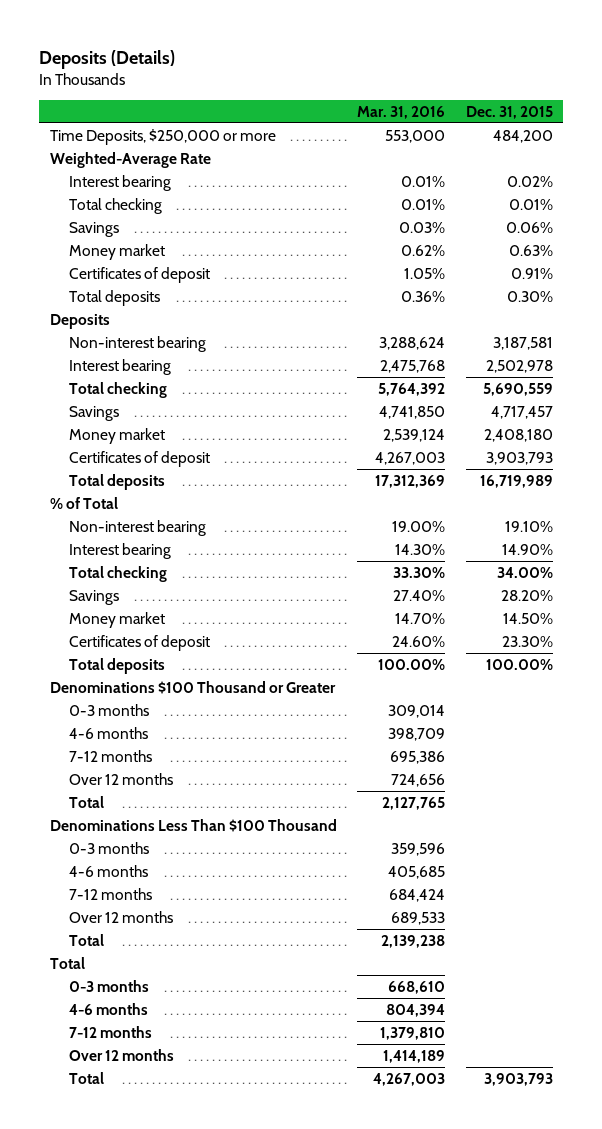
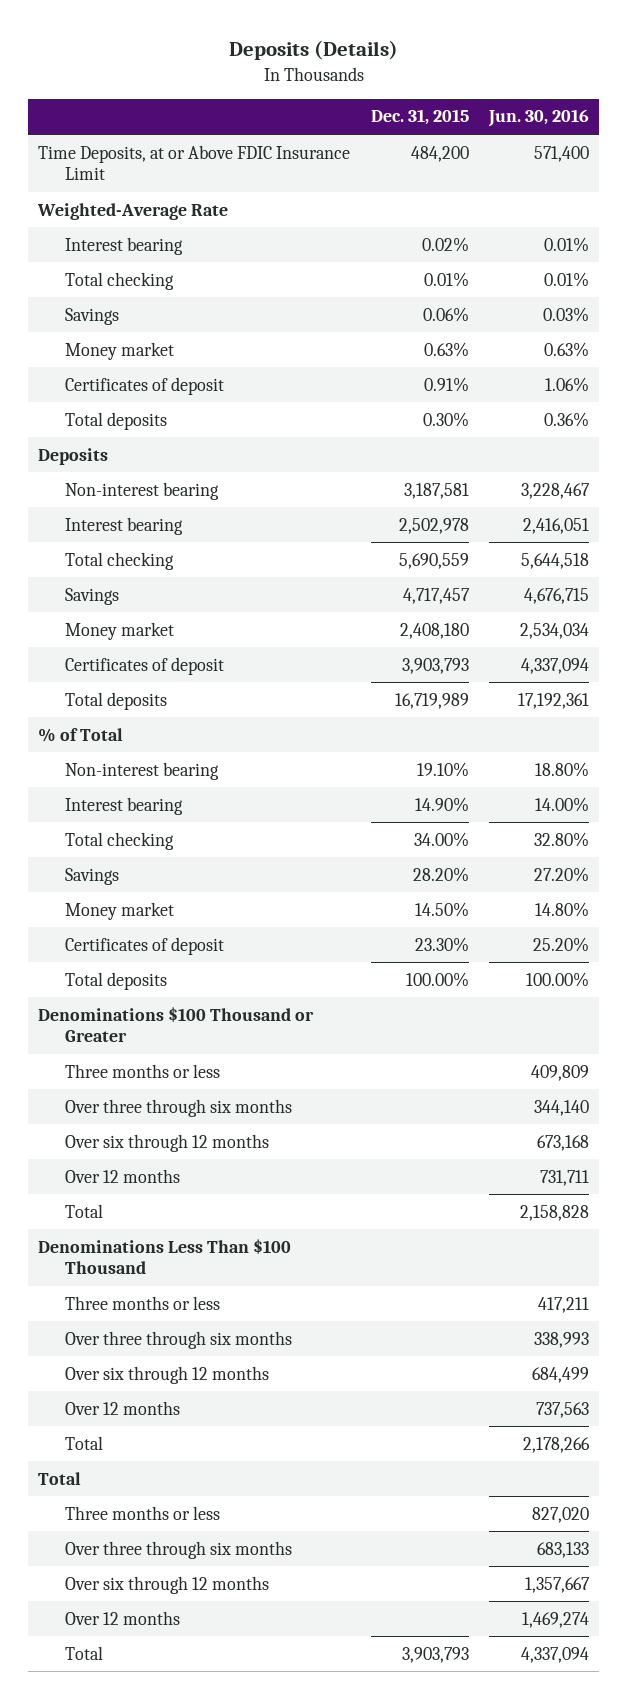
- | Mar. 31, 2016 | Dec. 31, 2015
+ | Dec. 31, 2015 | Jun. 30, 2016
- Time Deposits, $250,000 or more | 553,000 | 484,200
+ Time Deposits, at or Above FDIC Insurance Limit | 484,200 | 571,400
- 0-3 months | 309,014 |
- 4-6 months | 398,709 |
- 7-12 months | 695,386 |
+ Three months or less | | 409,809
+ Over three through six months | | 344,140
+ Over six through 12 months | | 673,168
- 0-3 months | 359,596 |
- 4-6 months | 405,685 |
- 7-12 months | 684,424 |
+ Three months or less | | 417,211
+ Over three through six months | | 338,993
+ Over six through 12 months | | 684,499
- 0-3 months | 668,610 |
- 4-6 months | 804,394 |
- 7-12 months | 1,379,810 |
+ Three months or less | | 827,020
+ Over three through six months | | 683,133
+ Over six through 12 months | | 1,357,667

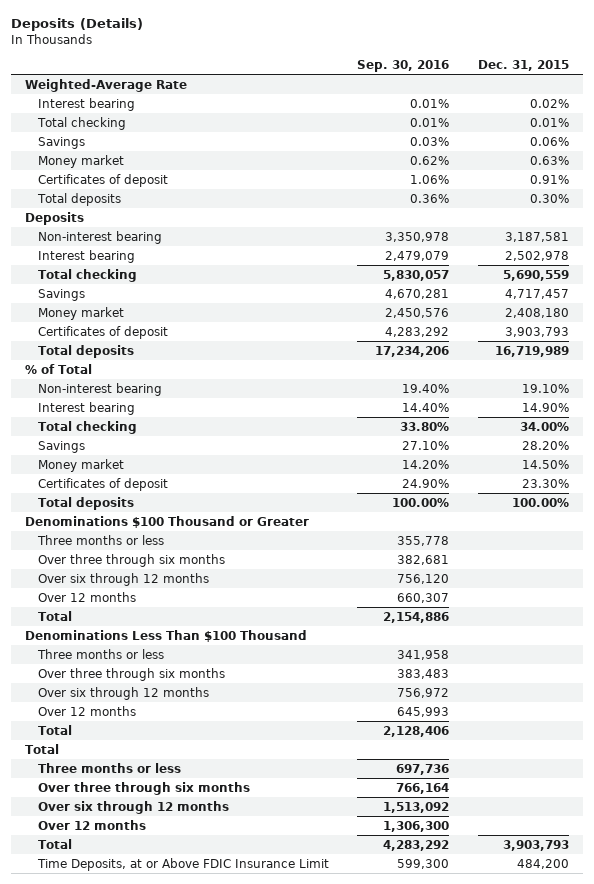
- | Dec. 31, 2015 | Jun. 30, 2016
+ | Sep. 30, 2016 | Dec. 31, 2015
moved down: Time Deposits, at or Above FDIC Insurance Limit | 599,300 | 484,200

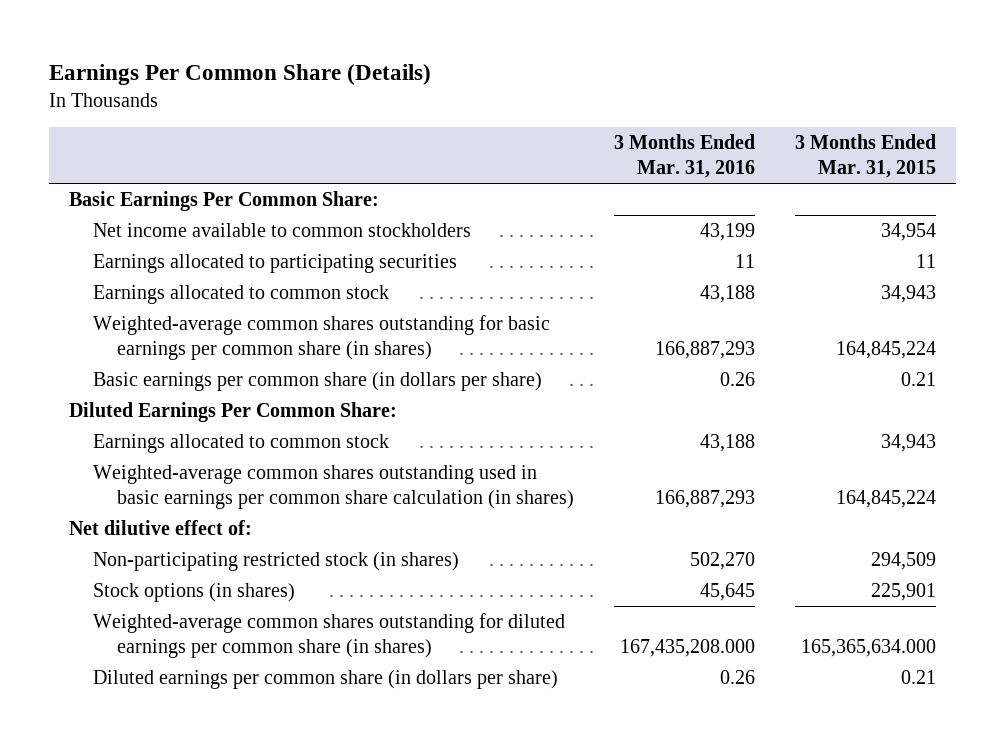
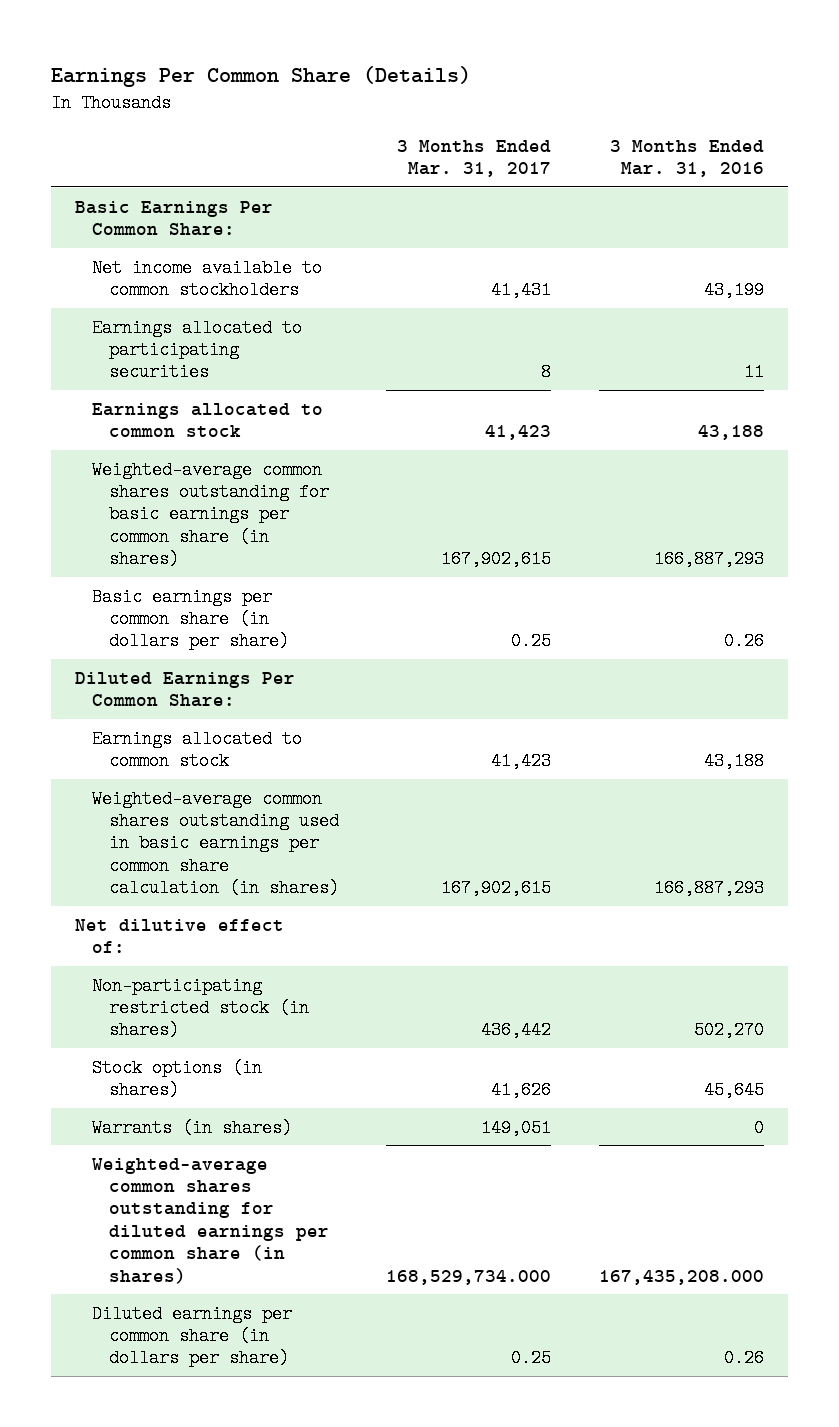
- | 3 Months Ended Mar. 31, 2016 | 3 Months Ended Mar. 31, 2015
+ | 3 Months Ended Mar. 31, 2017 | 3 Months Ended Mar. 31, 2016
+ Warrants (in shares) | 149,051 | 0

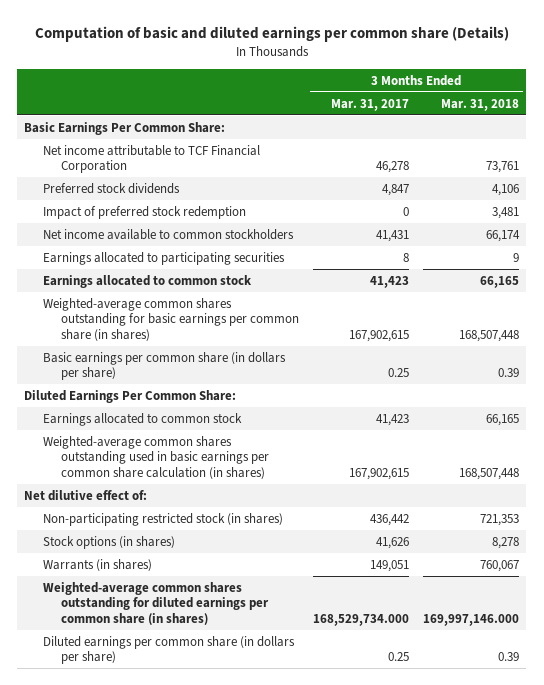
- Earnings Per Common Share (Details)
+ Computation of basic and diluted earnings per common share (Details)
- | 3 Months Ended Mar. 31, 2017 | 3 Months Ended Mar. 31, 2016
+ | 3 Months Ended Mar. 31, 2017 | 3 Months Ended Mar. 31, 2018
+ Net income attributable to TCF Financial Corporation | 46,278 | 73,761
+ Preferred stock dividends | 4,847 | 4,106
+ Impact of preferred stock redemption | 0 | 3,481

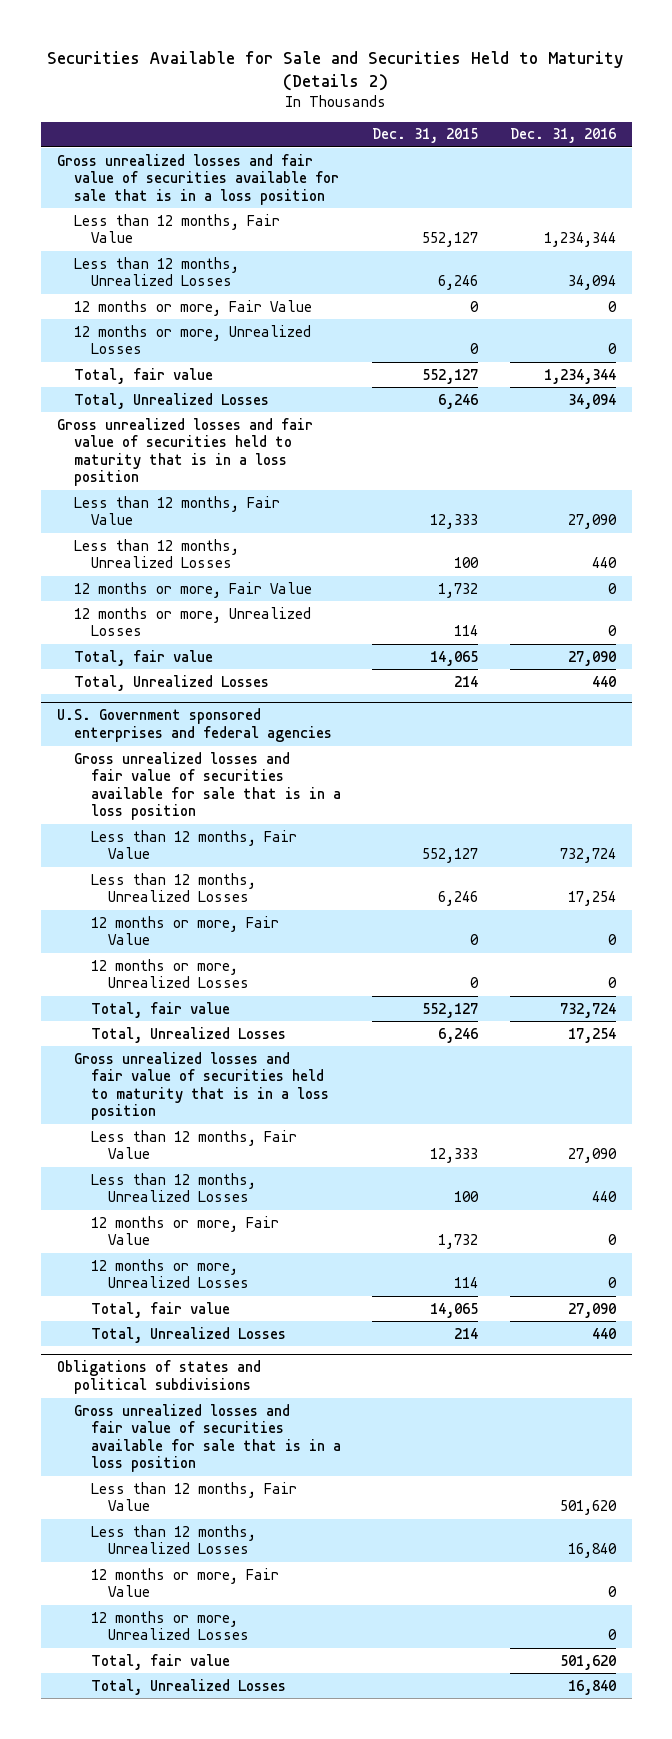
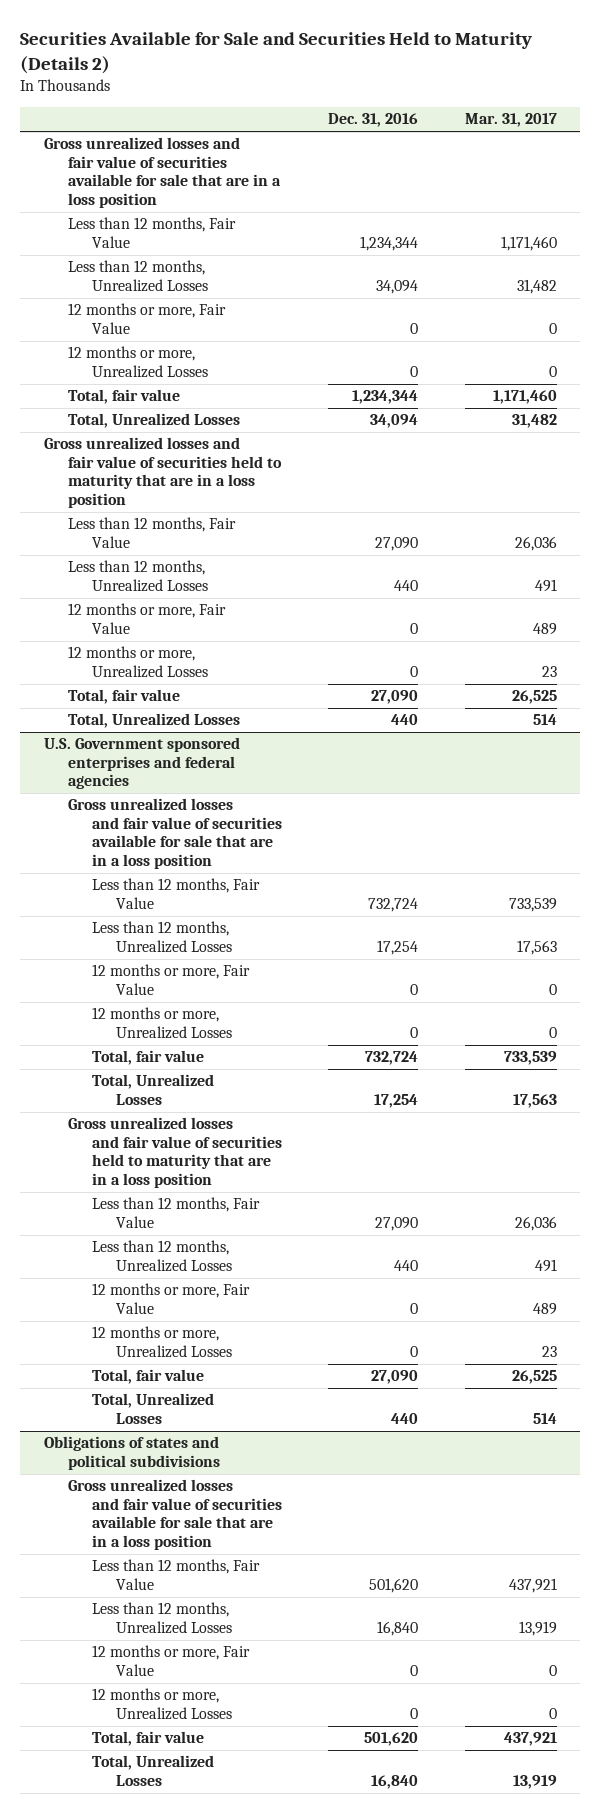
- | Dec. 31, 2015 | Dec. 31, 2016
+ | Dec. 31, 2016 | Mar. 31, 2017
- Gross unrealized losses and fair value of securities available for sale that is in a loss position
+ Gross unrealized losses and fair value of securities available for sale that are in a loss position
- Gross unrealized losses and fair value of securities held to maturity that is in a loss position
+ Gross unrealized losses and fair value of securities held to maturity that are in a loss position
@ U.S. Government sponsored enterprises and federal agencies
- Gross unrealized losses and fair value of securities available for sale that is in a loss position
+ Gross unrealized losses and fair value of securities available for sale that are in a loss position
- Gross unrealized losses and fair value of securities held to maturity that is in a loss position
+ Gross unrealized losses and fair value of securities held to maturity that are in a loss position
@ Obligations of states and political subdivisions
- Gross unrealized losses and fair value of securities available for sale that is in a loss position
+ Gross unrealized losses and fair value of securities available for sale that are in a loss position

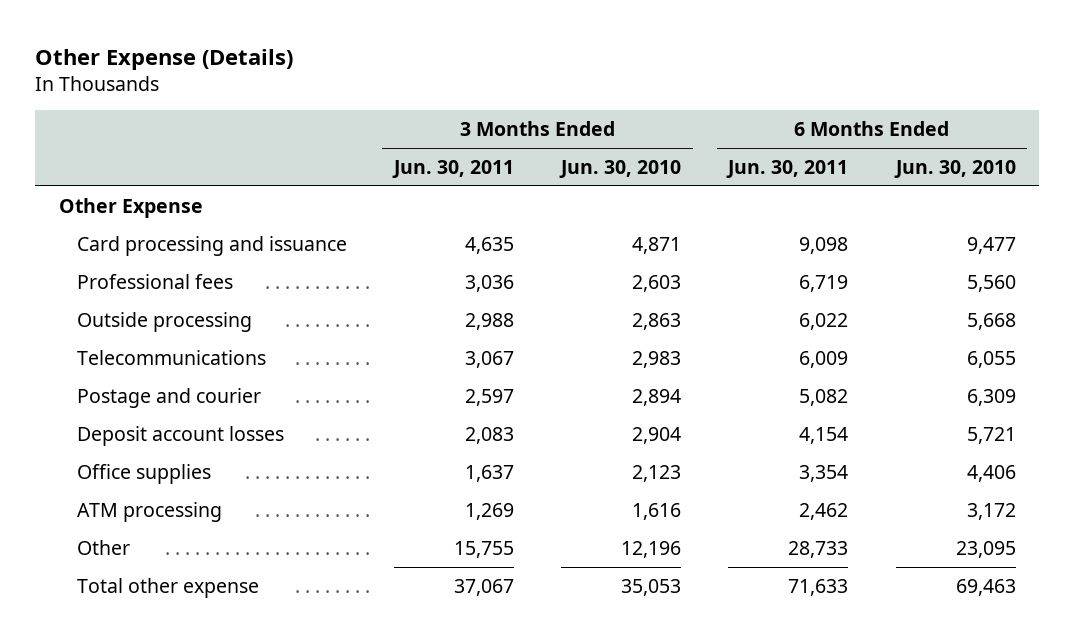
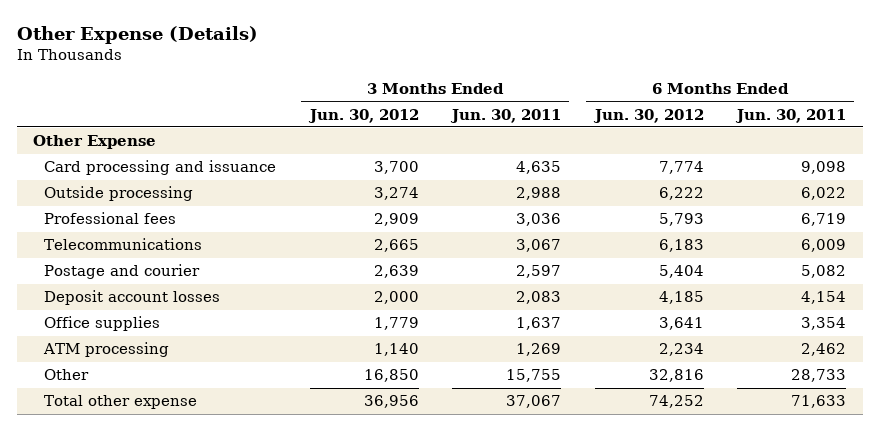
- | 3 Months Ended Jun. 30, 2011 | 3 Months Ended Jun. 30, 2010 | 6 Months Ended Jun. 30, 2011 | 6 Months Ended Jun. 30, 2010
+ | 3 Months Ended Jun. 30, 2012 | 3 Months Ended Jun. 30, 2011 | 6 Months Ended Jun. 30, 2012 | 6 Months Ended Jun. 30, 2011
moved down: Professional fees | 2,909 | 3,036 | 5,793 | 6,719

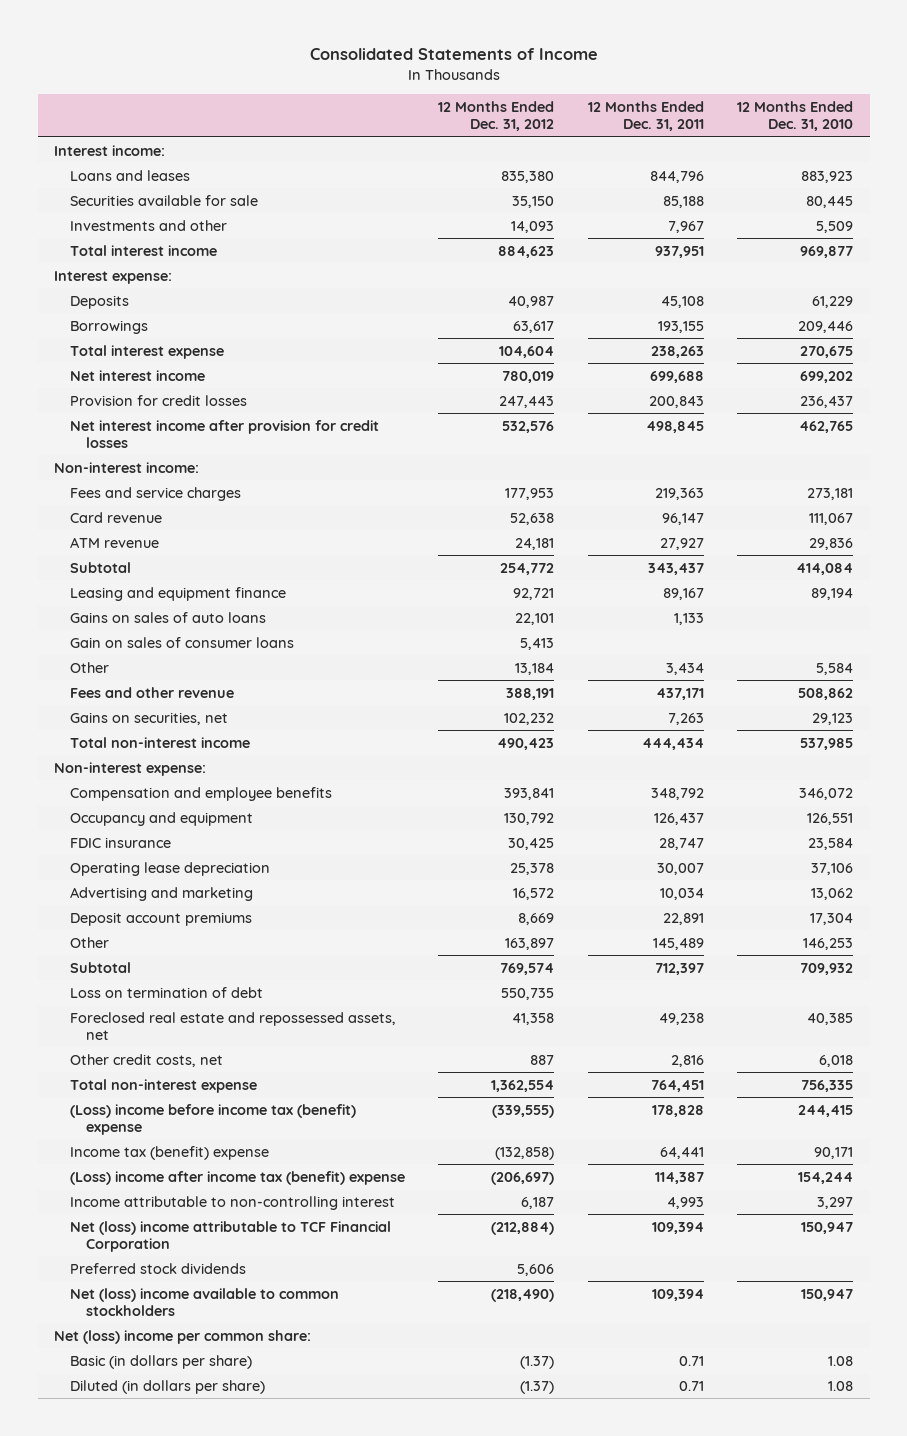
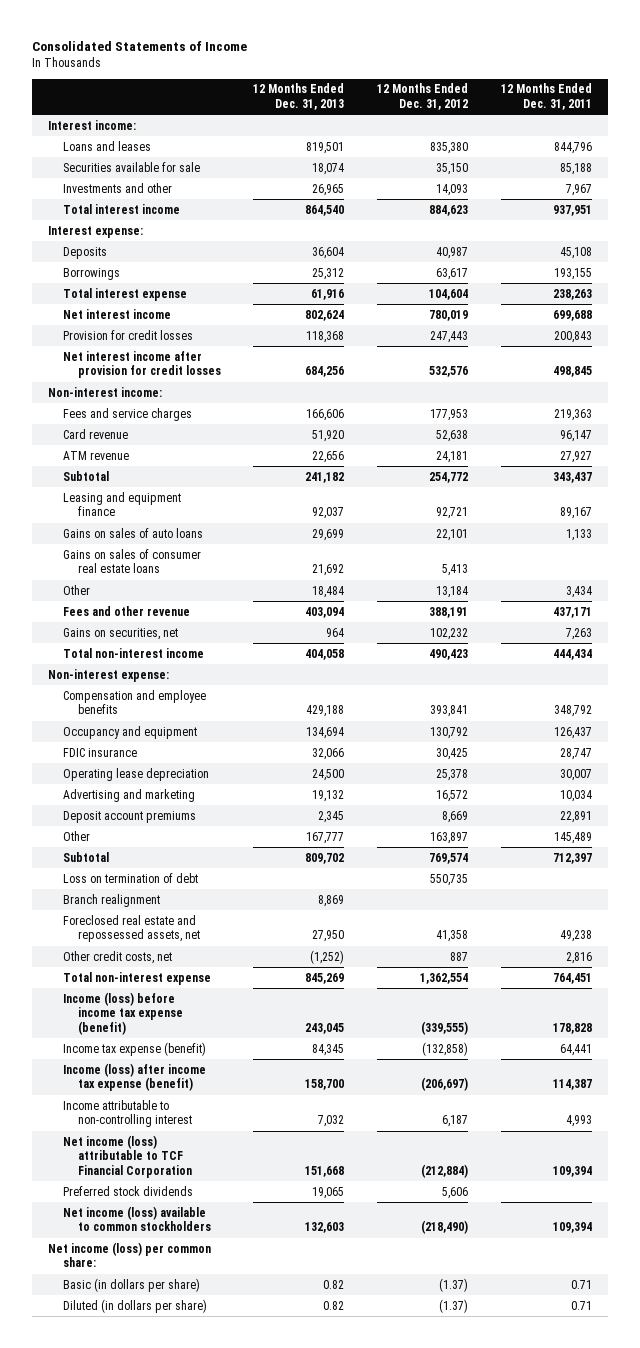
- | 12 Months Ended Dec. 31, 2012 | 12 Months Ended Dec. 31, 2011 | 12 Months Ended Dec. 31, 2010
+ | 12 Months Ended Dec. 31, 2013 | 12 Months Ended Dec. 31, 2012 | 12 Months Ended Dec. 31, 2011
- Gain on sales of consumer loans | 5,413 | |
+ Gains on sales of consumer real estate loans | 21,692 | 5,413 |
+ Branch realignment | 8,869 | |
- (Loss) income before income tax (benefit) expense | (339,555) | 178,828 | 244,415
- Income tax (benefit) expense | (132,858) | 64,441 | 90,171
- (Loss) income after income tax (benefit) expense | (206,697) | 114,387 | 154,244
+ Income (loss) before income tax expense (benefit) | 243,045 | (339,555) | 178,828
+ Income tax expense (benefit) | 84,345 | (132,858) | 64,441
+ Income (loss) after income tax expense (benefit) | 158,700 | (206,697) | 114,387
- Net (loss) income attributable to TCF Financial Corporation | (212,884) | 109,394 | 150,947
+ Net income (loss) attributable to TCF Financial Corporation | 151,668 | (212,884) | 109,394
- Net (loss) income available to common stockholders | (218,490) | 109,394 | 150,947
- Net (loss) income per common share:
+ Net income (loss) available to common stockholders | 132,603 | (218,490) | 109,394
+ Net income (loss) per common share:

